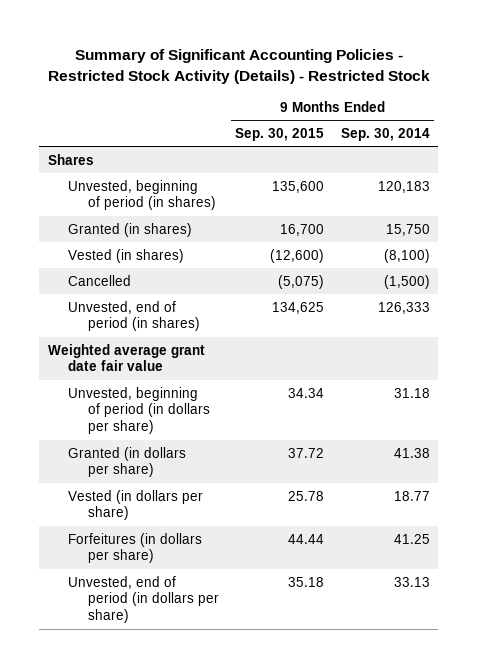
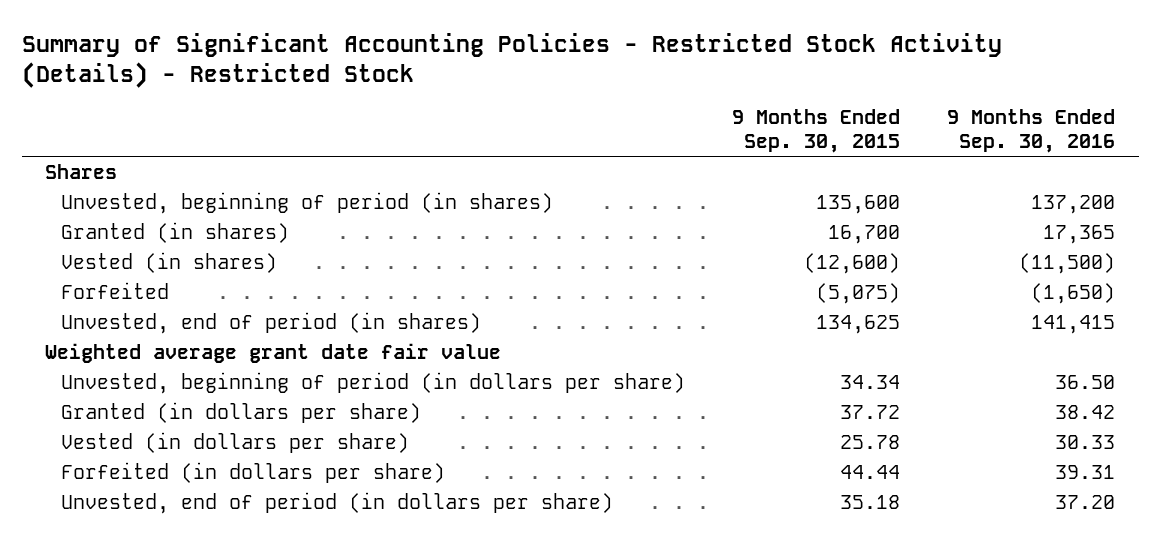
- | 9 Months Ended Sep. 30, 2015 | 9 Months Ended Sep. 30, 2014
+ | 9 Months Ended Sep. 30, 2015 | 9 Months Ended Sep. 30, 2016
- Cancelled | (5,075) | (1,500)
+ Forfeited | (5,075) | (1,650)
- Forfeitures (in dollars per share) | 44.44 | 41.25
+ Forfeited (in dollars per share) | 44.44 | 39.31

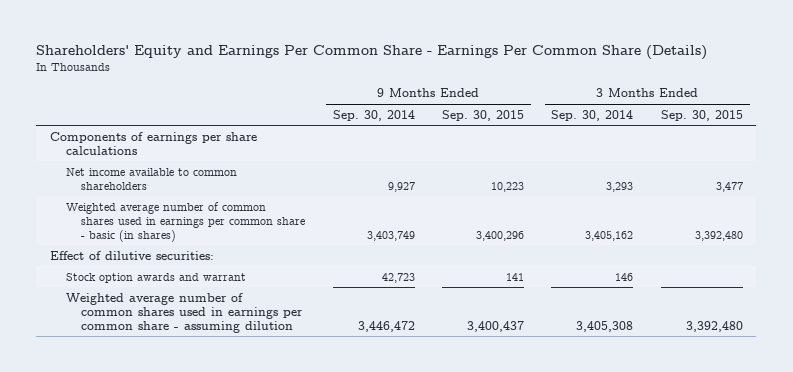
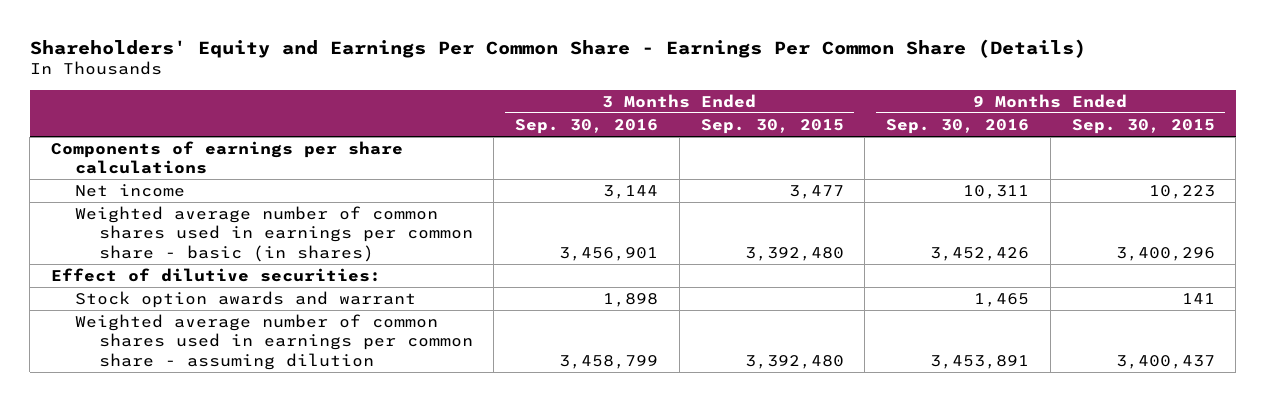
- | 9 Months Ended Sep. 30, 2014 | 9 Months Ended Sep. 30, 2015 | 3 Months Ended Sep. 30, 2014 | 3 Months Ended Sep. 30, 2015
+ | 3 Months Ended Sep. 30, 2016 | 3 Months Ended Sep. 30, 2015 | 9 Months Ended Sep. 30, 2016 | 9 Months Ended Sep. 30, 2015
- Net income available to common shareholders | 9,927 | 10,223 | 3,293 | 3,477
+ Net income | 3,144 | 3,477 | 10,311 | 10,223

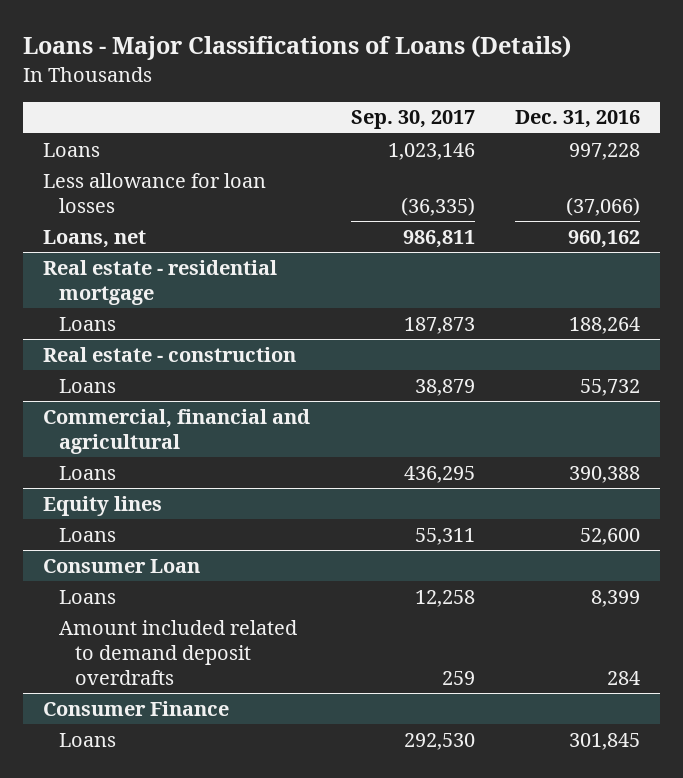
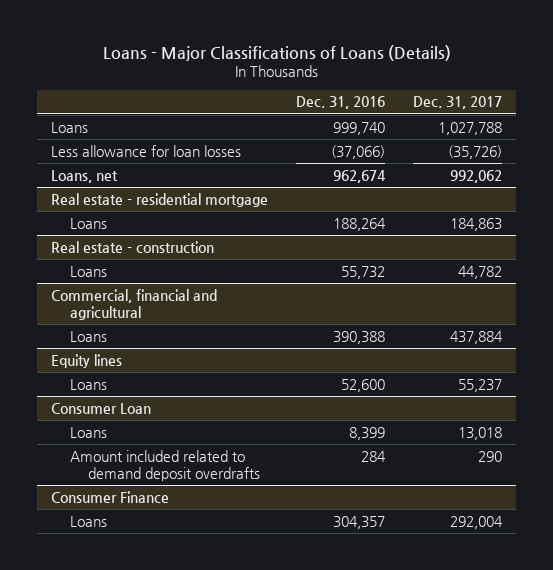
- | Sep. 30, 2017 | Dec. 31, 2016
+ | Dec. 31, 2016 | Dec. 31, 2017
- Loans | 1,023,146 | 997,228
+ Loans | 999,740 | 1,027,788
- Loans, net | 986,811 | 960,162
+ Loans, net | 962,674 | 992,062
@ Consumer Finance
- Loans | 292,530 | 301,845
+ Loans | 304,357 | 292,004

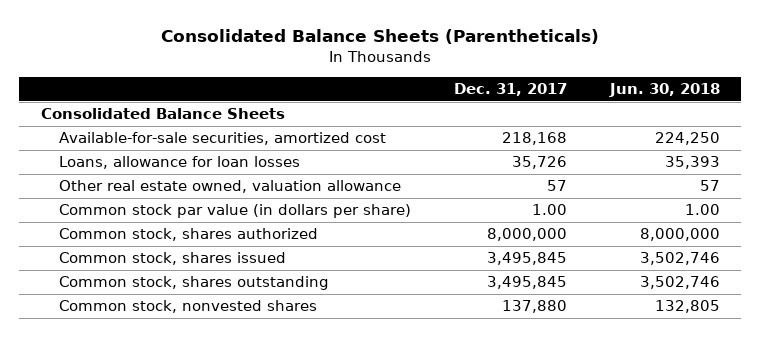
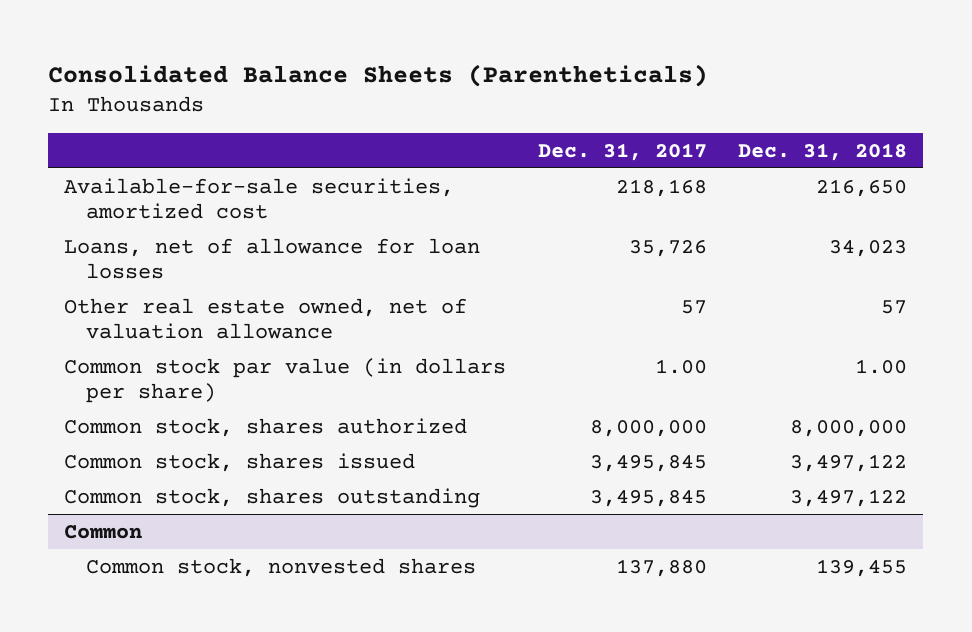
- | Dec. 31, 2017 | Jun. 30, 2018
+ | Dec. 31, 2017 | Dec. 31, 2018
- Consolidated Balance Sheets
- Loans, allowance for loan losses | 35,726 | 35,393
- Other real estate owned, valuation allowance | 57 | 57
+ Loans, net of allowance for loan losses | 35,726 | 34,023
+ Other real estate owned, net of valuation allowance | 57 | 57
+ Common

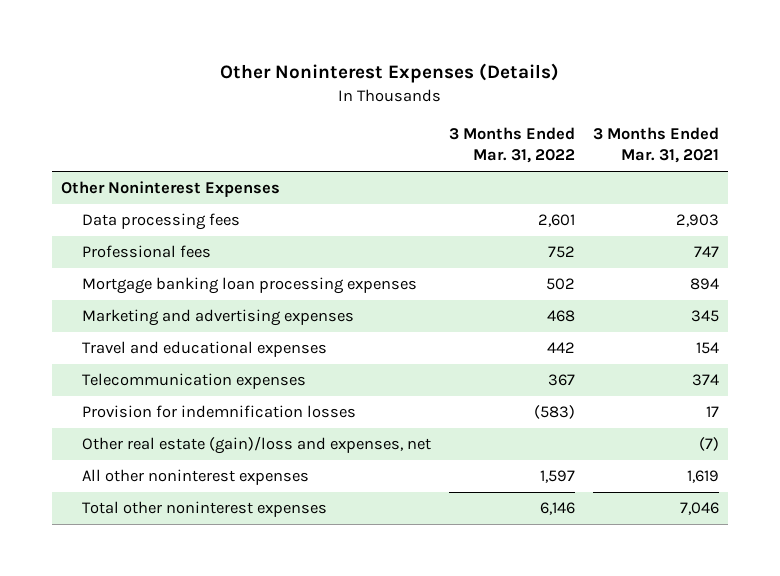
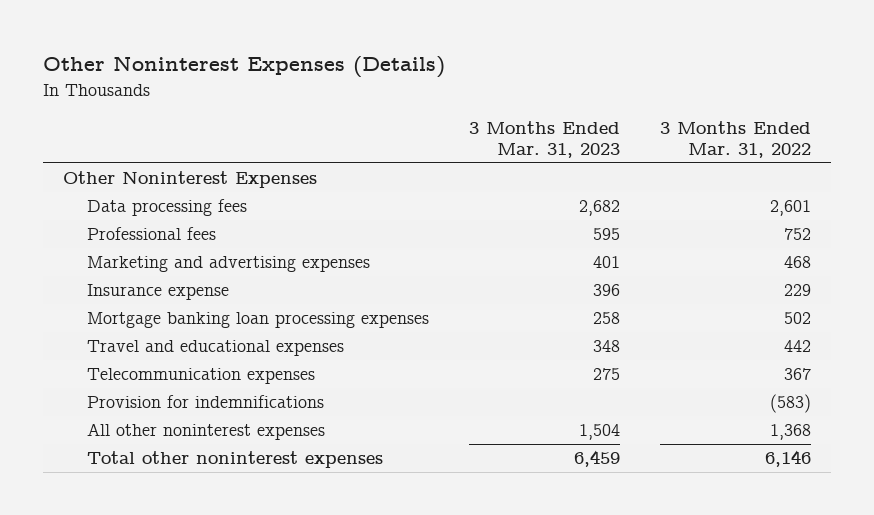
- | 3 Months Ended Mar. 31, 2022 | 3 Months Ended Mar. 31, 2021
+ | 3 Months Ended Mar. 31, 2023 | 3 Months Ended Mar. 31, 2022
+ Insurance expense | 396 | 229
moved down: Mortgage banking loan processing expenses | 258 | 502
- Provision for indemnification losses | (583) | 17
- Other real estate (gain)/loss and expenses, net | | (7)
- All other noninterest expenses | 1,597 | 1,619
+ Provision for indemnifications | | (583)
+ All other noninterest expenses | 1,504 | 1,368

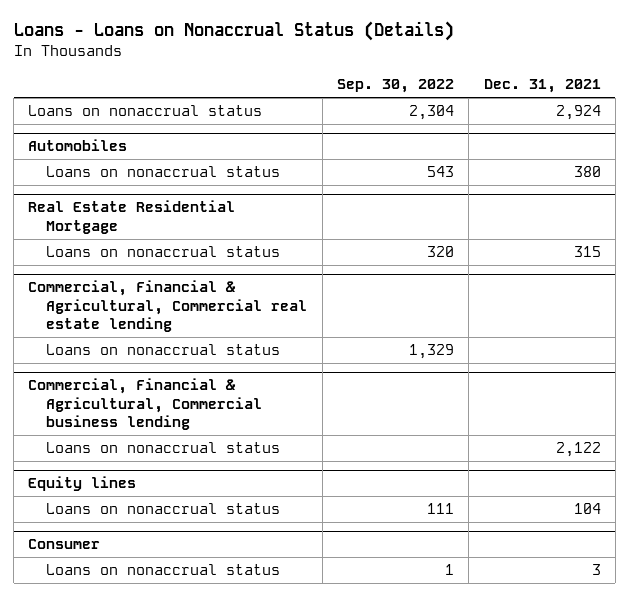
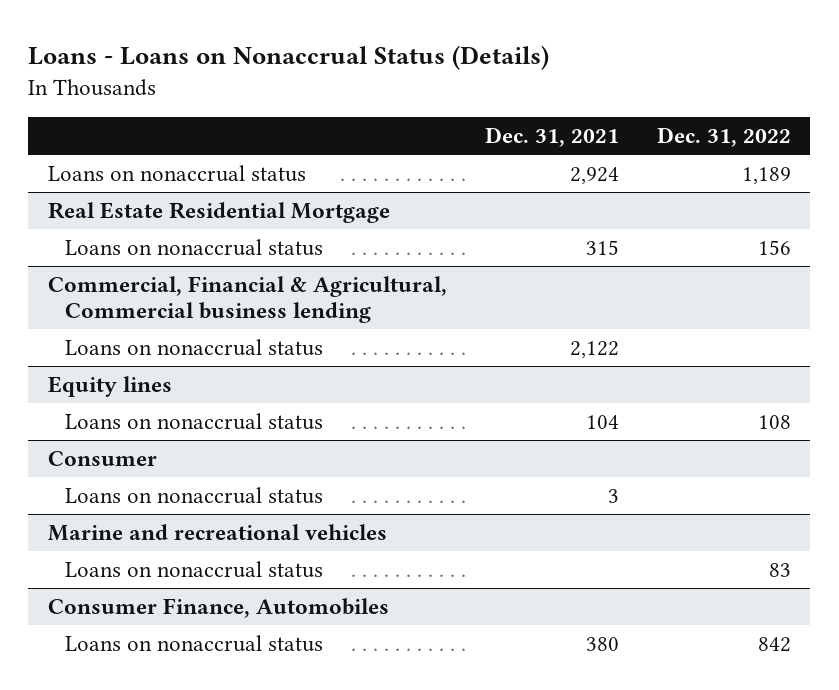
- | Sep. 30, 2022 | Dec. 31, 2021
+ | Dec. 31, 2021 | Dec. 31, 2022
- Automobiles
- Loans on nonaccrual status | 543 | 380
- Commercial, Financial & Agricultural, Commercial real estate lending
- Loans on nonaccrual status | 1,329 |
+ Marine and recreational vehicles
+ Loans on nonaccrual status | | 83
+ Consumer Finance, Automobiles
+ Loans on nonaccrual status | 380 | 842

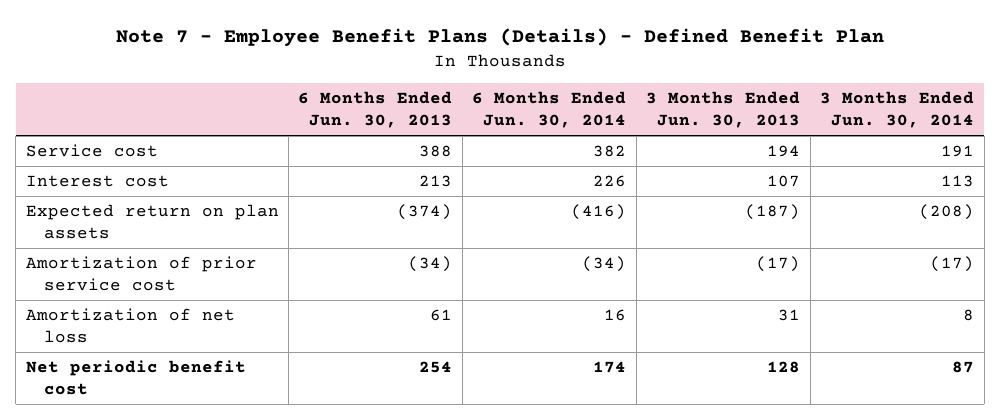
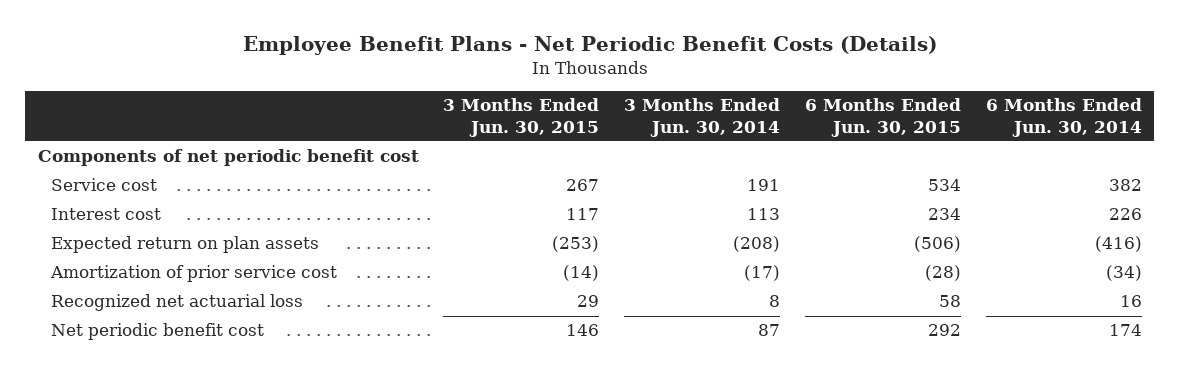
- Note 7 - Employee Benefit Plans (Details) - Defined Benefit Plan
+ Employee Benefit Plans - Net Periodic Benefit Costs (Details)
- | 6 Months Ended Jun. 30, 2013 | 6 Months Ended Jun. 30, 2014 | 3 Months Ended Jun. 30, 2013 | 3 Months Ended Jun. 30, 2014
+ | 3 Months Ended Jun. 30, 2015 | 3 Months Ended Jun. 30, 2014 | 6 Months Ended Jun. 30, 2015 | 6 Months Ended Jun. 30, 2014
+ Components of net periodic benefit cost
- Amortization of net loss | 61 | 16 | 31 | 8
+ Recognized net actuarial loss | 29 | 8 | 58 | 16

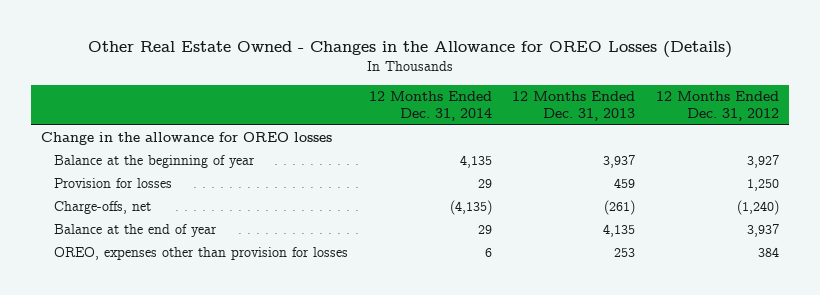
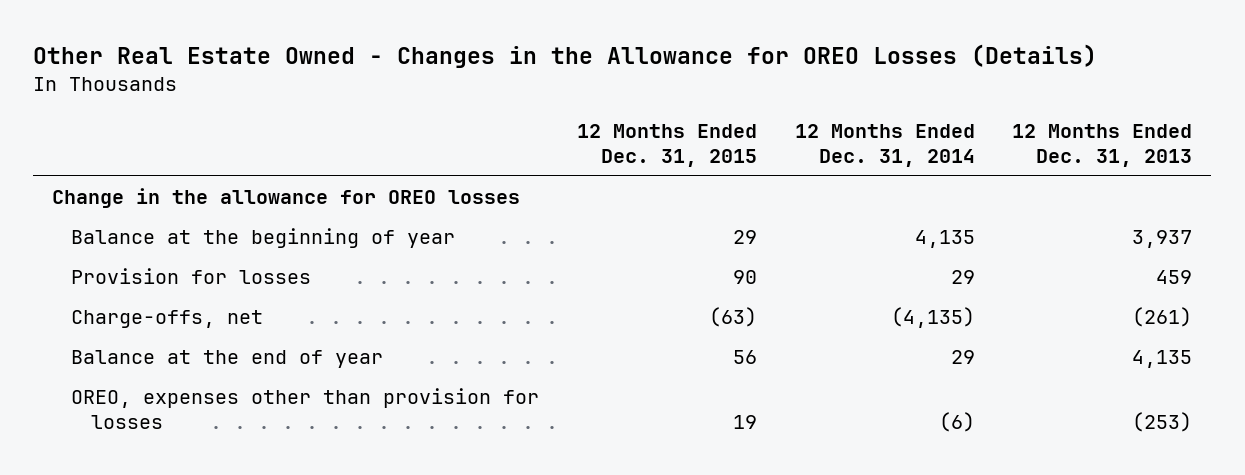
- | 12 Months Ended Dec. 31, 2014 | 12 Months Ended Dec. 31, 2013 | 12 Months Ended Dec. 31, 2012
+ | 12 Months Ended Dec. 31, 2015 | 12 Months Ended Dec. 31, 2014 | 12 Months Ended Dec. 31, 2013
- OREO, expenses other than provision for losses | 6 | 253 | 384
+ OREO, expenses other than provision for losses | 19 | (6) | (253)

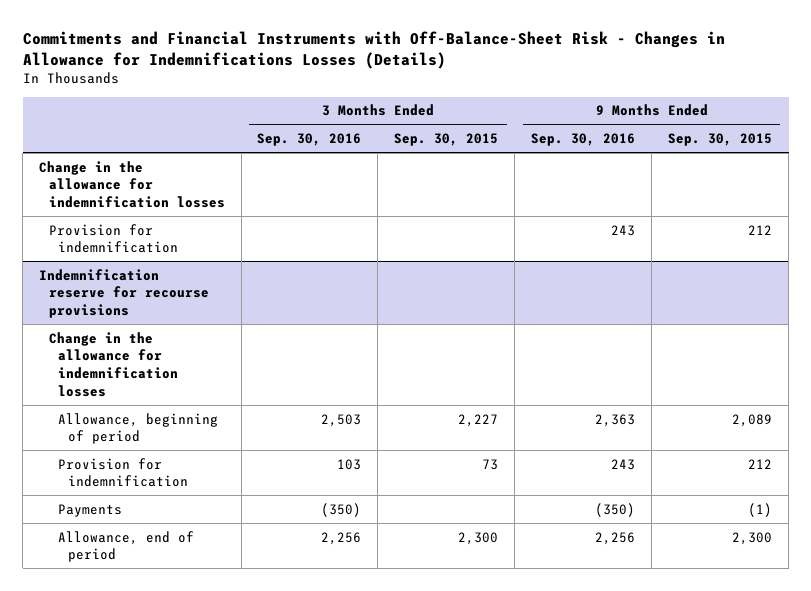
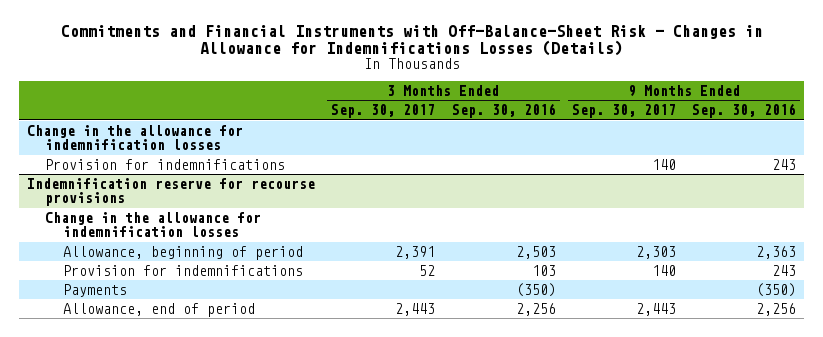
- | 3 Months Ended Sep. 30, 2016 | 3 Months Ended Sep. 30, 2015 | 9 Months Ended Sep. 30, 2016 | 9 Months Ended Sep. 30, 2015
+ | 3 Months Ended Sep. 30, 2017 | 3 Months Ended Sep. 30, 2016 | 9 Months Ended Sep. 30, 2017 | 9 Months Ended Sep. 30, 2016
- Provision for indemnification | | | 243 | 212
+ Provision for indemnifications | | | 140 | 243
@ Indemnification reserve for recourse provisions
- Provision for indemnification | 103 | 73 | 243 | 212
+ Provision for indemnifications | 52 | 103 | 140 | 243

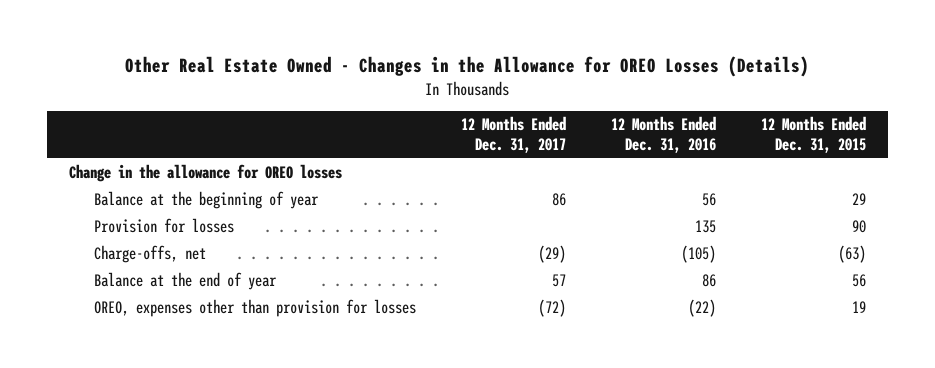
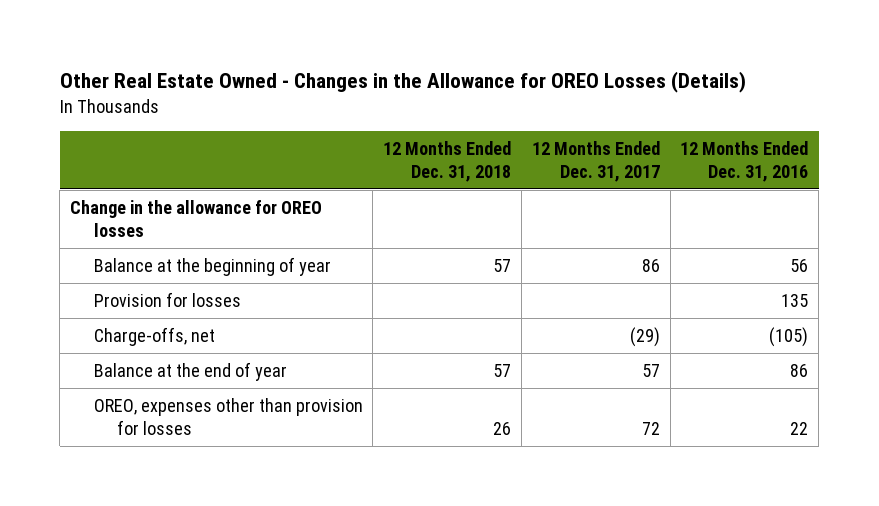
- | 12 Months Ended Dec. 31, 2017 | 12 Months Ended Dec. 31, 2016 | 12 Months Ended Dec. 31, 2015
+ | 12 Months Ended Dec. 31, 2018 | 12 Months Ended Dec. 31, 2017 | 12 Months Ended Dec. 31, 2016
- OREO, expenses other than provision for losses | (72) | (22) | 19
+ OREO, expenses other than provision for losses | 26 | 72 | 22

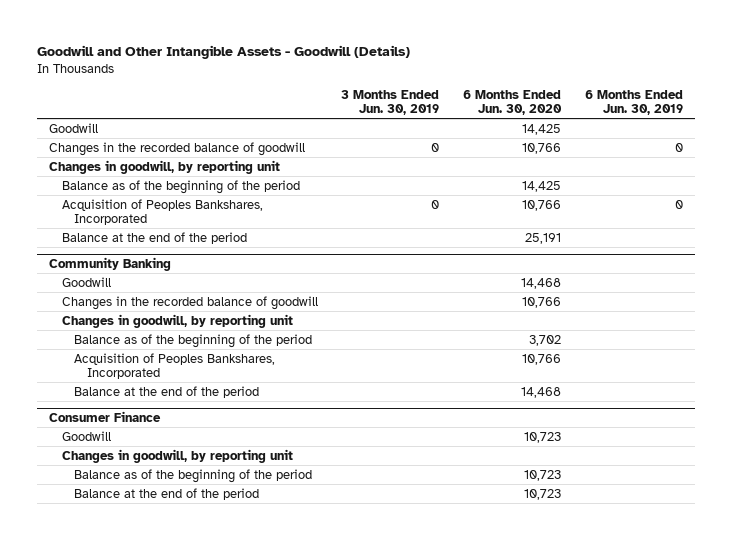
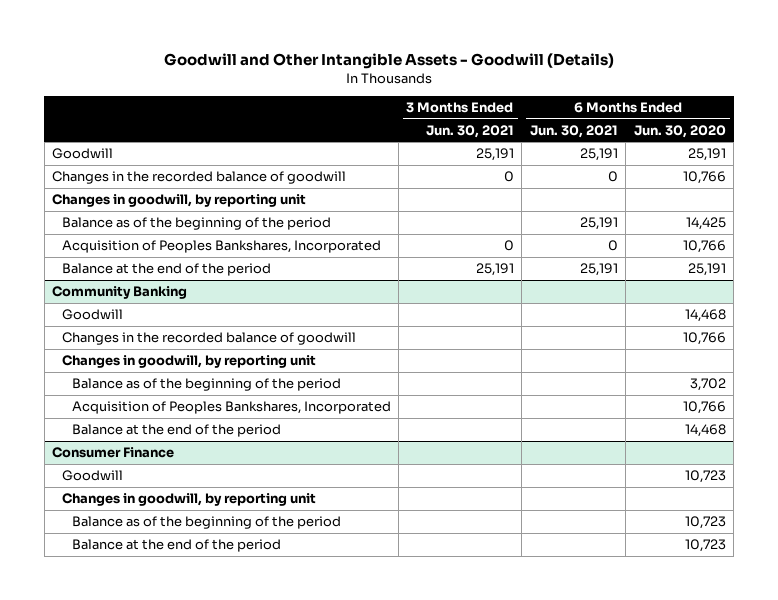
- | 3 Months Ended Jun. 30, 2019 | 6 Months Ended Jun. 30, 2020 | 6 Months Ended Jun. 30, 2019
+ | 3 Months Ended Jun. 30, 2021 | 6 Months Ended Jun. 30, 2021 | 6 Months Ended Jun. 30, 2020
- Goodwill | | 14,425 |
+ Goodwill | 25,191 | 25,191 | 25,191

